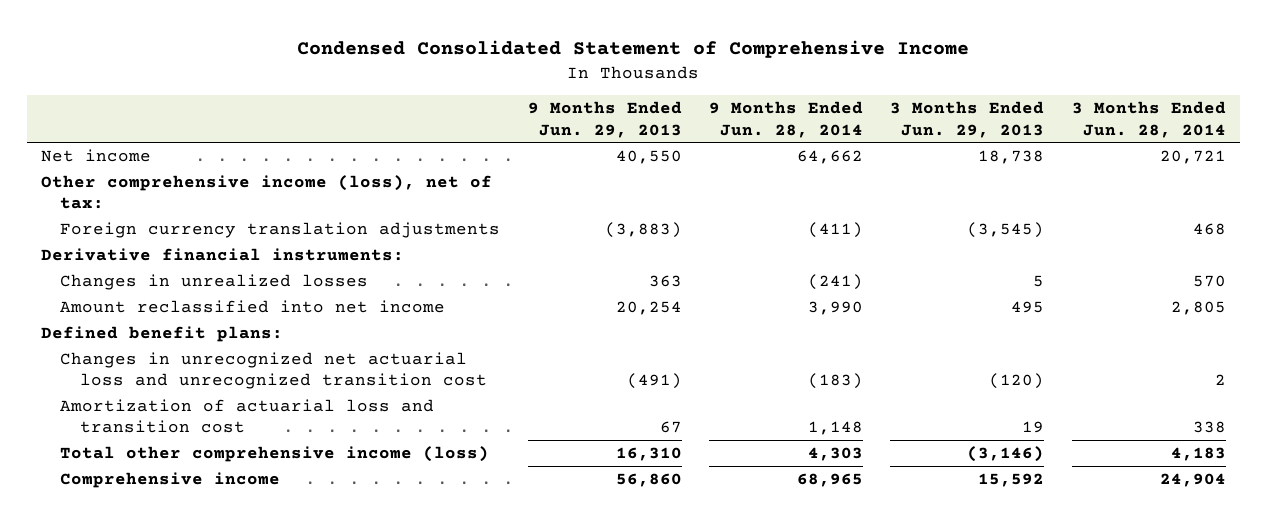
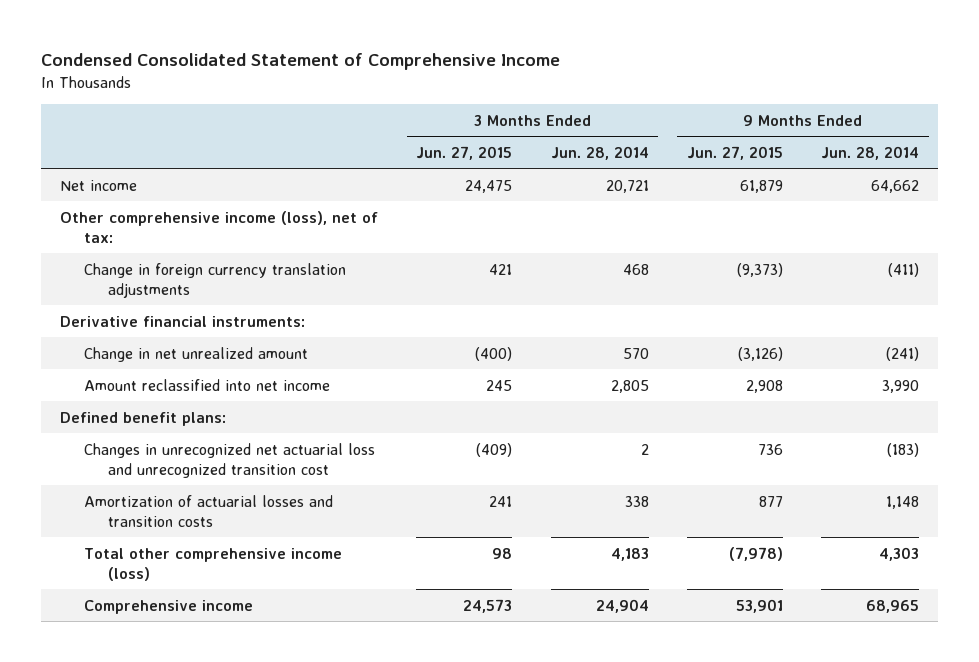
- | 9 Months Ended Jun. 29, 2013 | 9 Months Ended Jun. 28, 2014 | 3 Months Ended Jun. 29, 2013 | 3 Months Ended Jun. 28, 2014
+ | 3 Months Ended Jun. 27, 2015 | 3 Months Ended Jun. 28, 2014 | 9 Months Ended Jun. 27, 2015 | 9 Months Ended Jun. 28, 2014
- Foreign currency translation adjustments | (3,883) | (411) | (3,545) | 468
+ Change in foreign currency translation adjustments | 421 | 468 | (9,373) | (411)
- Changes in unrealized losses | 363 | (241) | 5 | 570
+ Change in net unrealized amount | (400) | 570 | (3,126) | (241)
- Amortization of actuarial loss and transition cost | 67 | 1,148 | 19 | 338
+ Amortization of actuarial losses and transition costs | 241 | 338 | 877 | 1,148

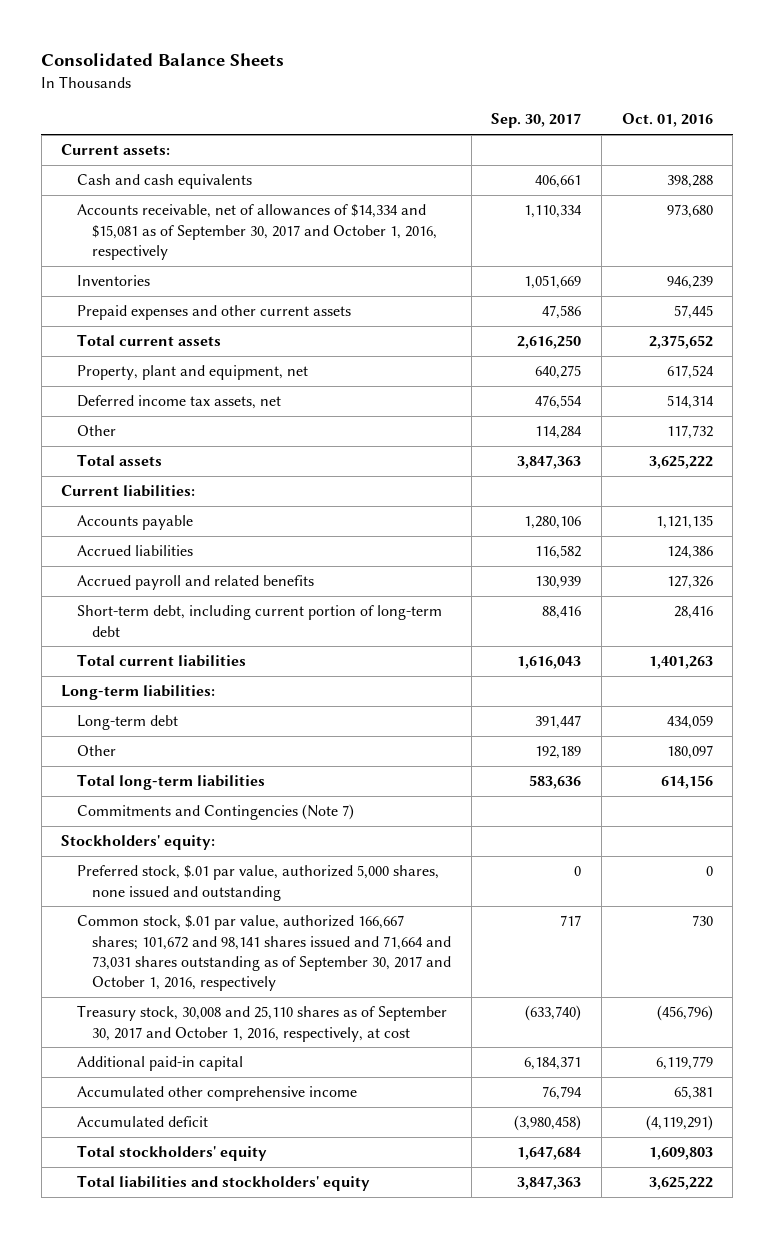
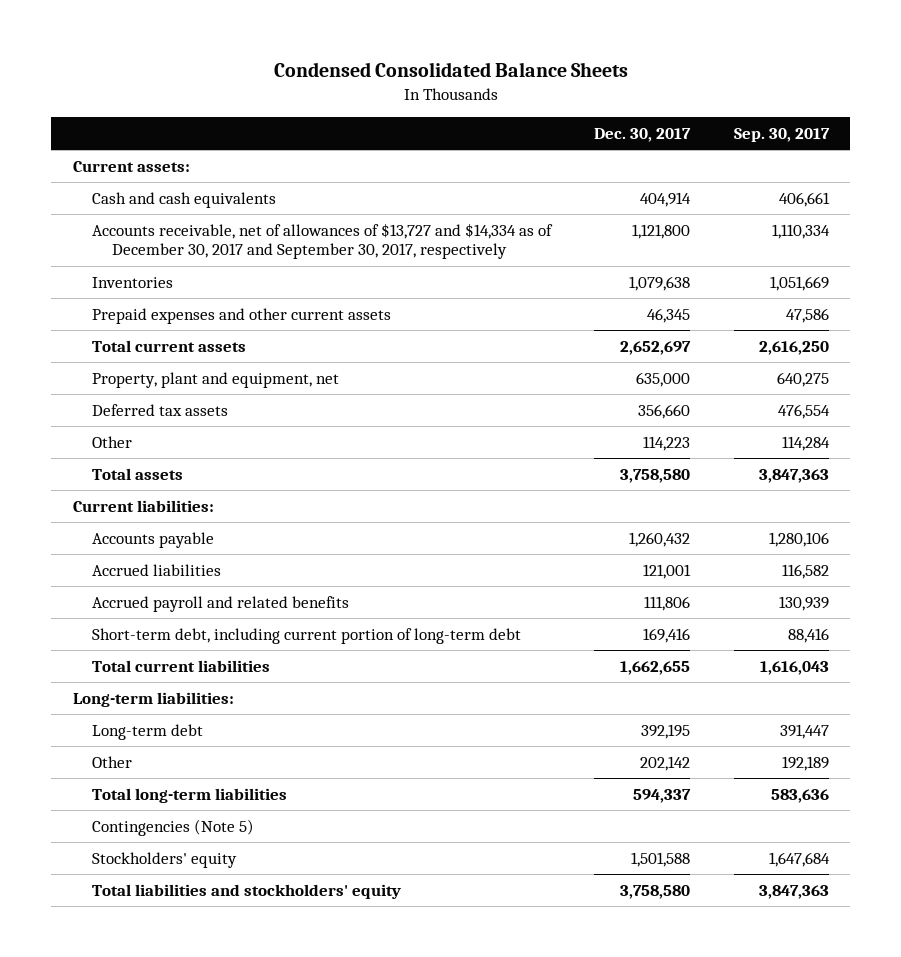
- Consolidated Balance Sheets
+ Condensed Consolidated Balance Sheets
- | Sep. 30, 2017 | Oct. 01, 2016
+ | Dec. 30, 2017 | Sep. 30, 2017
- Accounts receivable, net of allowances of $14,334 and $15,081 as of September 30, 2017 and October 1, 2016, respectively | 1,110,334 | 973,680
+ Accounts receivable, net of allowances of $13,727 and $14,334 as of December 30, 2017 and September 30, 2017, respectively | 1,121,800 | 1,110,334
- Deferred income tax assets, net | 476,554 | 514,314
+ Deferred tax assets | 356,660 | 476,554
- Commitments and Contingencies (Note 7)
- Stockholders' equity:
- Preferred stock, $.01 par value, authorized 5,000 shares, none issued and outstanding | 0 | 0
- Common stock, $.01 par value, authorized 166,667 shares; 101,672 and 98,141 shares issued and 71,664 and 73,031 shares outstanding as of September 30, 2017 and October 1, 2016, respectively | 717 | 730
- Treasury stock, 30,008 and 25,110 shares as of September 30, 2017 and October 1, 2016, respectively, at cost | (633,740) | (456,796)
- Additional paid-in capital | 6,184,371 | 6,119,779
- Accumulated other comprehensive income | 76,794 | 65,381
- Accumulated deficit | (3,980,458) | (4,119,291)
- Total stockholders' equity | 1,647,684 | 1,609,803
+ Contingencies (Note 5)
+ Stockholders' equity | 1,501,588 | 1,647,684

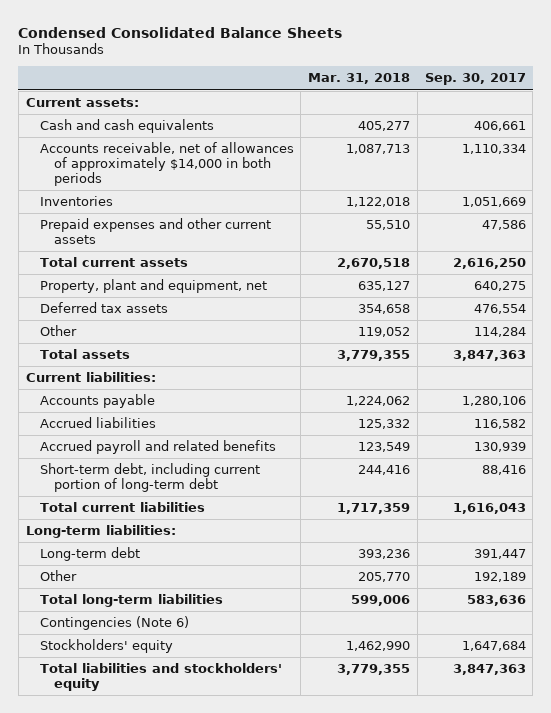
- | Dec. 30, 2017 | Sep. 30, 2017
+ | Mar. 31, 2018 | Sep. 30, 2017
- Accounts receivable, net of allowances of $13,727 and $14,334 as of December 30, 2017 and September 30, 2017, respectively | 1,121,800 | 1,110,334
+ Accounts receivable, net of allowances of approximately $14,000 in both periods | 1,087,713 | 1,110,334
- Contingencies (Note 5)
+ Contingencies (Note 6)

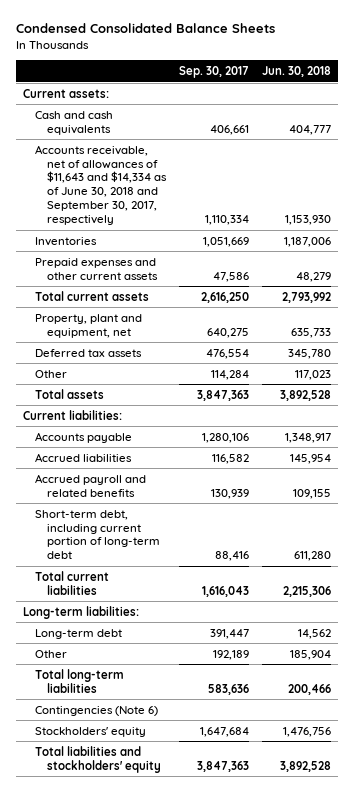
- | Mar. 31, 2018 | Sep. 30, 2017
+ | Sep. 30, 2017 | Jun. 30, 2018
- Accounts receivable, net of allowances of approximately $14,000 in both periods | 1,087,713 | 1,110,334
+ Accounts receivable, net of allowances of $11,643 and $14,334 as of June 30, 2018 and September 30, 2017, respectively | 1,110,334 | 1,153,930

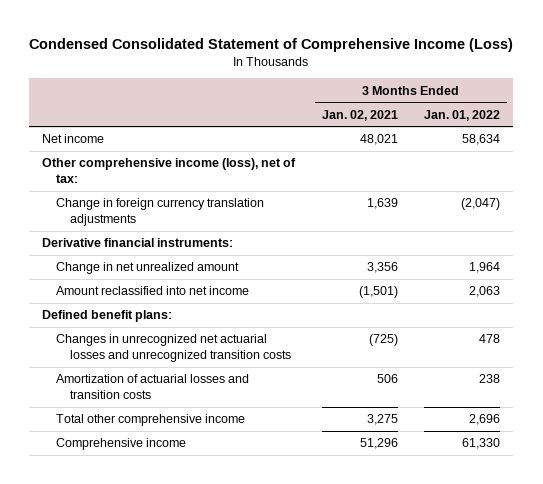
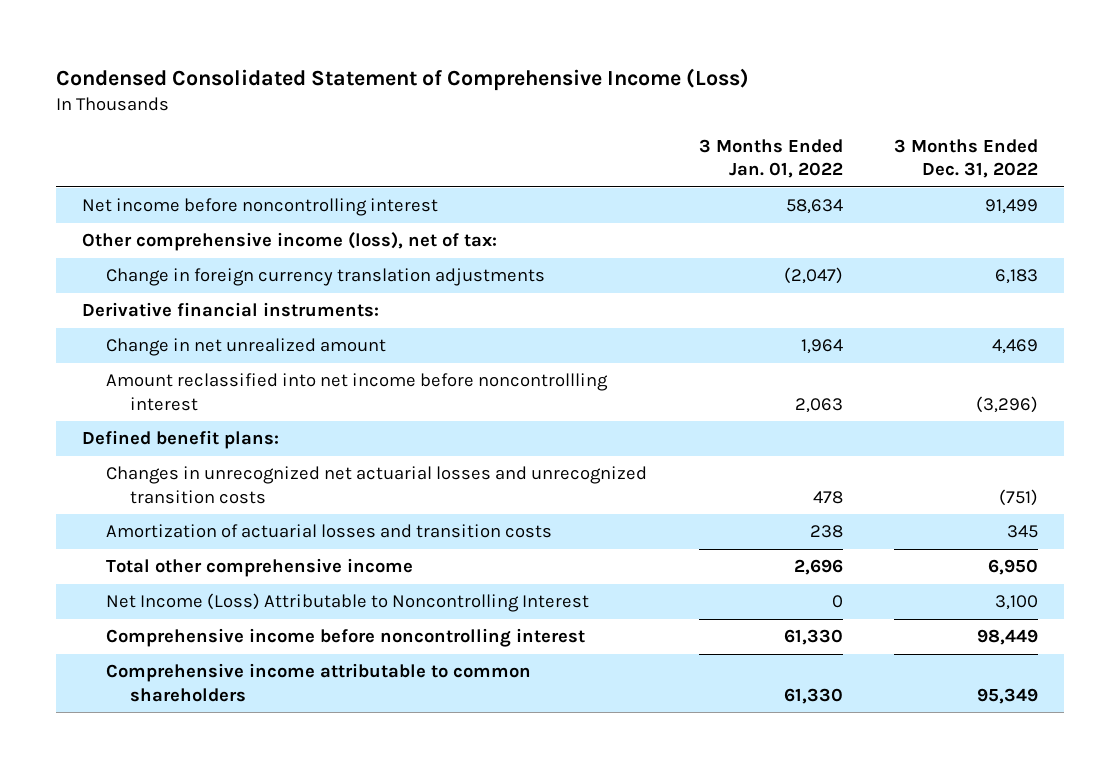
- | 3 Months Ended Jan. 02, 2021 | 3 Months Ended Jan. 01, 2022
+ | 3 Months Ended Jan. 01, 2022 | 3 Months Ended Dec. 31, 2022
- Net income | 48,021 | 58,634
+ Net income before noncontrolling interest | 58,634 | 91,499
- Amount reclassified into net income | (1,501) | 2,063
+ Amount reclassified into net income before noncontrollling interest | 2,063 | (3,296)
- Comprehensive income | 51,296 | 61,330
+ Net Income (Loss) Attributable to Noncontrolling Interest | 0 | 3,100
+ Comprehensive income before noncontrolling interest | 61,330 | 98,449
+ Comprehensive income attributable to common shareholders | 61,330 | 95,349

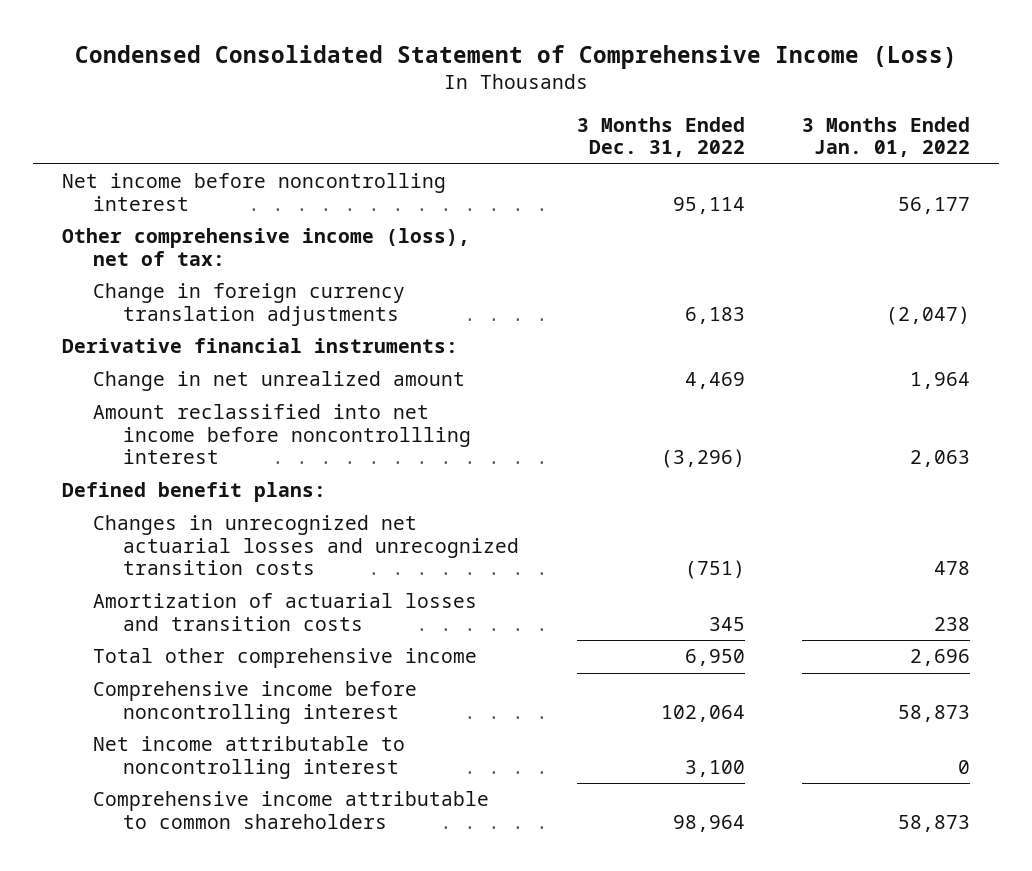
- | 3 Months Ended Jan. 01, 2022 | 3 Months Ended Dec. 31, 2022
+ | 3 Months Ended Dec. 31, 2022 | 3 Months Ended Jan. 01, 2022
- Net income before noncontrolling interest | 58,634 | 91,499
+ Net income before noncontrolling interest | 95,114 | 56,177
- Net Income (Loss) Attributable to Noncontrolling Interest | 0 | 3,100
- Comprehensive income before noncontrolling interest | 61,330 | 98,449
- Comprehensive income attributable to common shareholders | 61,330 | 95,349
+ Comprehensive income before noncontrolling interest | 102,064 | 58,873
+ Net income attributable to noncontrolling interest | 3,100 | 0
+ Comprehensive income attributable to common shareholders | 98,964 | 58,873

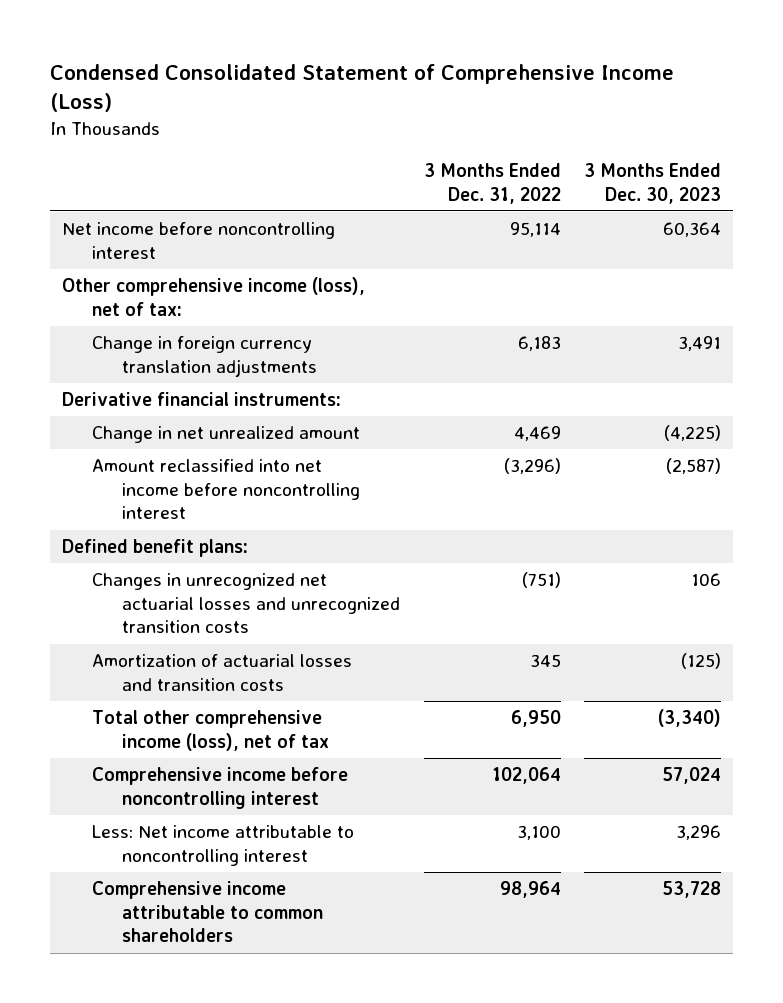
- | 3 Months Ended Dec. 31, 2022 | 3 Months Ended Jan. 01, 2022
+ | 3 Months Ended Dec. 31, 2022 | 3 Months Ended Dec. 30, 2023
- Amount reclassified into net income before noncontrollling interest | (3,296) | 2,063
+ Amount reclassified into net income before noncontrolling interest | (3,296) | (2,587)
- Total other comprehensive income | 6,950 | 2,696
+ Total other comprehensive income (loss), net of tax | 6,950 | (3,340)
- Net income attributable to noncontrolling interest | 3,100 | 0
+ Less: Net income attributable to noncontrolling interest | 3,100 | 3,296

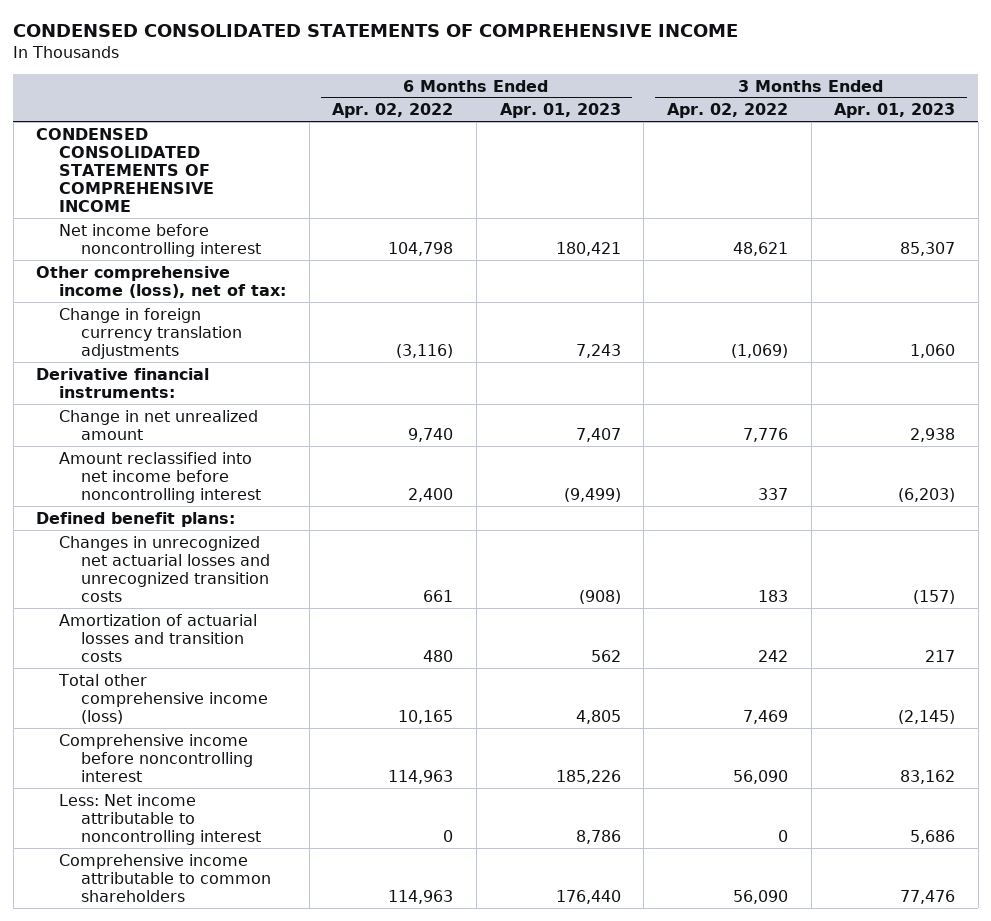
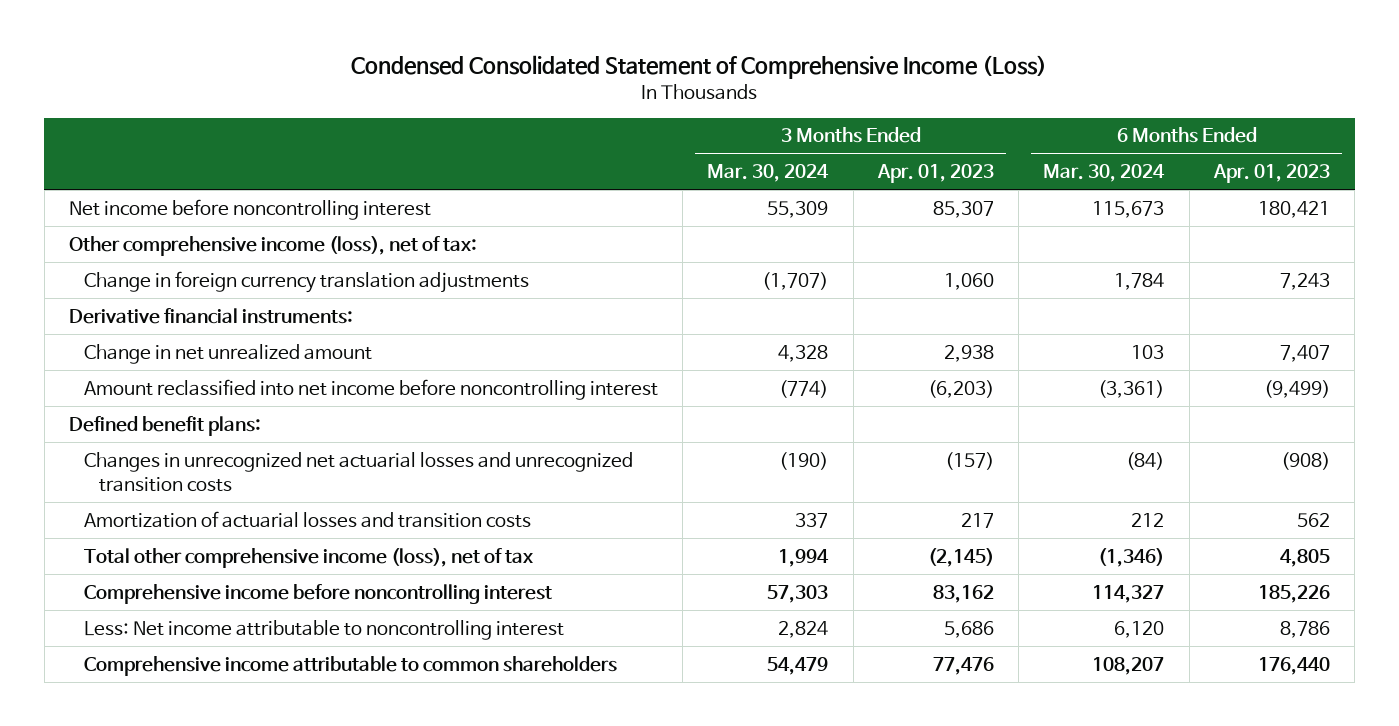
- CONDENSED CONSOLIDATED STATEMENTS OF COMPREHENSIVE INCOME
+ Condensed Consolidated Statement of Comprehensive Income (Loss)
- | 6 Months Ended Apr. 02, 2022 | 6 Months Ended Apr. 01, 2023 | 3 Months Ended Apr. 02, 2022 | 3 Months Ended Apr. 01, 2023
+ | 3 Months Ended Mar. 30, 2024 | 3 Months Ended Apr. 01, 2023 | 6 Months Ended Mar. 30, 2024 | 6 Months Ended Apr. 01, 2023
- CONDENSED CONSOLIDATED STATEMENTS OF COMPREHENSIVE INCOME
- Total other comprehensive income (loss) | 10,165 | 4,805 | 7,469 | (2,145)
+ Total other comprehensive income (loss), net of tax | 1,994 | (2,145) | (1,346) | 4,805

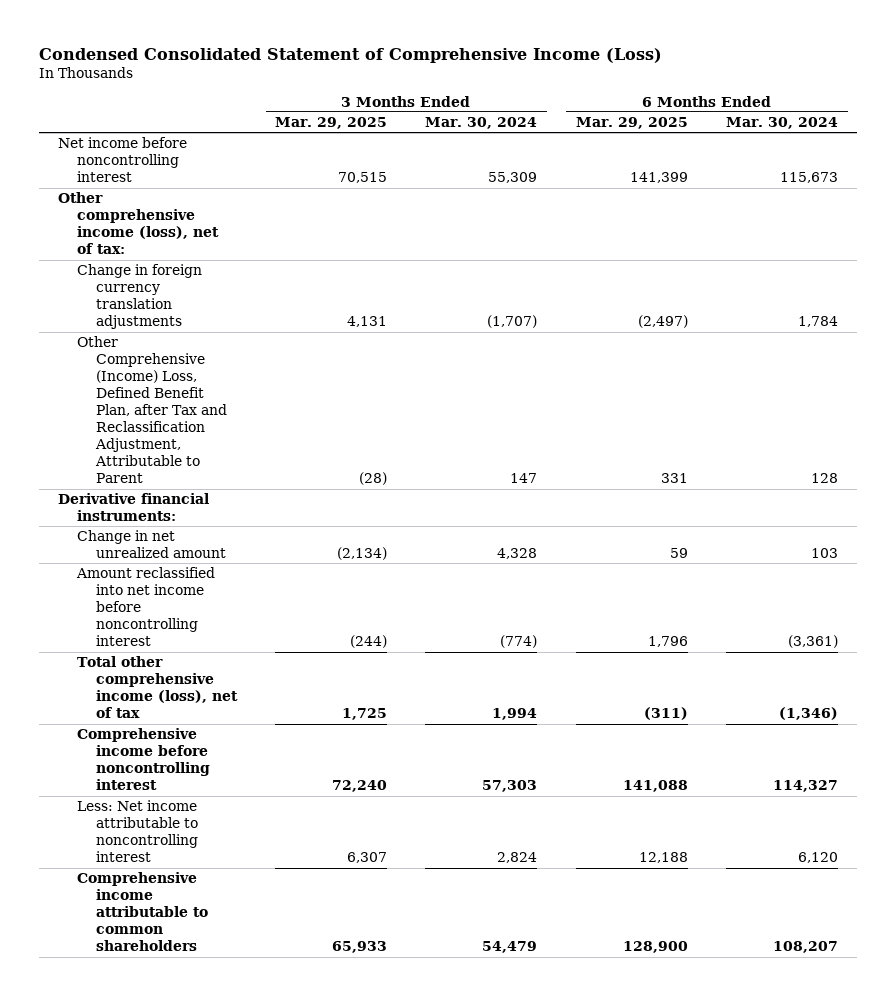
- | 3 Months Ended Mar. 30, 2024 | 3 Months Ended Apr. 01, 2023 | 6 Months Ended Mar. 30, 2024 | 6 Months Ended Apr. 01, 2023
+ | 3 Months Ended Mar. 29, 2025 | 3 Months Ended Mar. 30, 2024 | 6 Months Ended Mar. 29, 2025 | 6 Months Ended Mar. 30, 2024
+ Other Comprehensive (Income) Loss, Defined Benefit Plan, after Tax and Reclassification Adjustment, Attributable to Parent | (28) | 147 | 331 | 128
- Defined benefit plans:
- Changes in unrecognized net actuarial losses and unrecognized transition costs | (190) | (157) | (84) | (908)
- Amortization of actuarial losses and transition costs | 337 | 217 | 212 | 562

